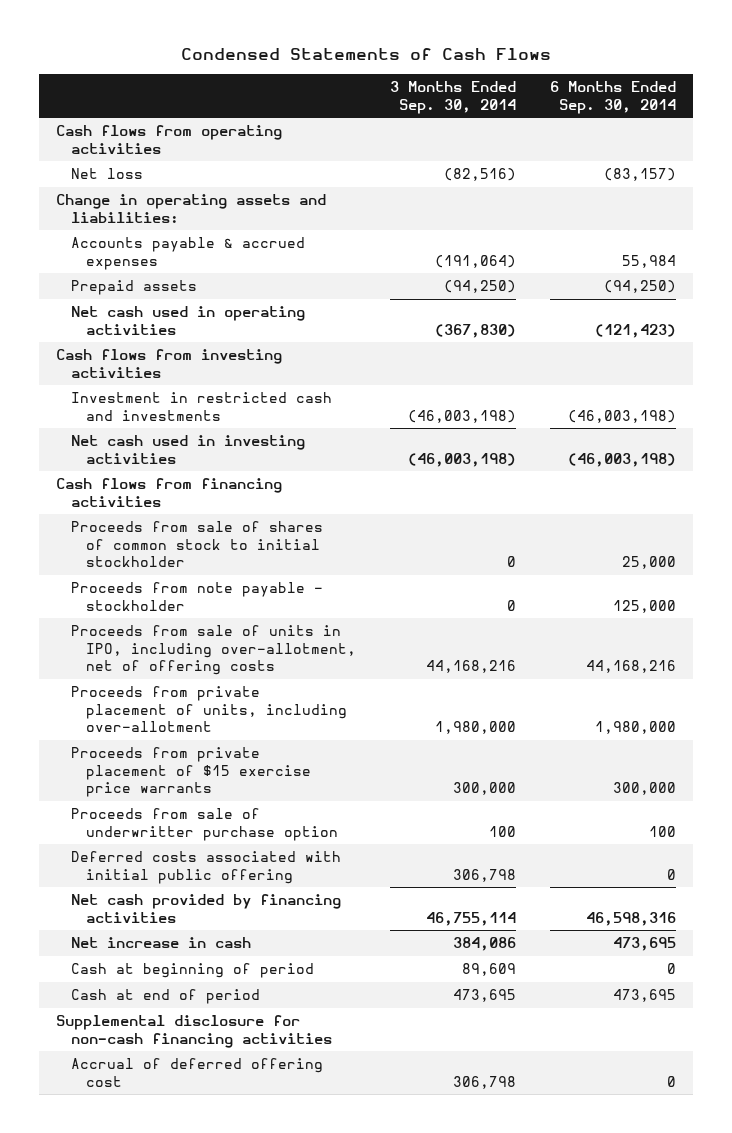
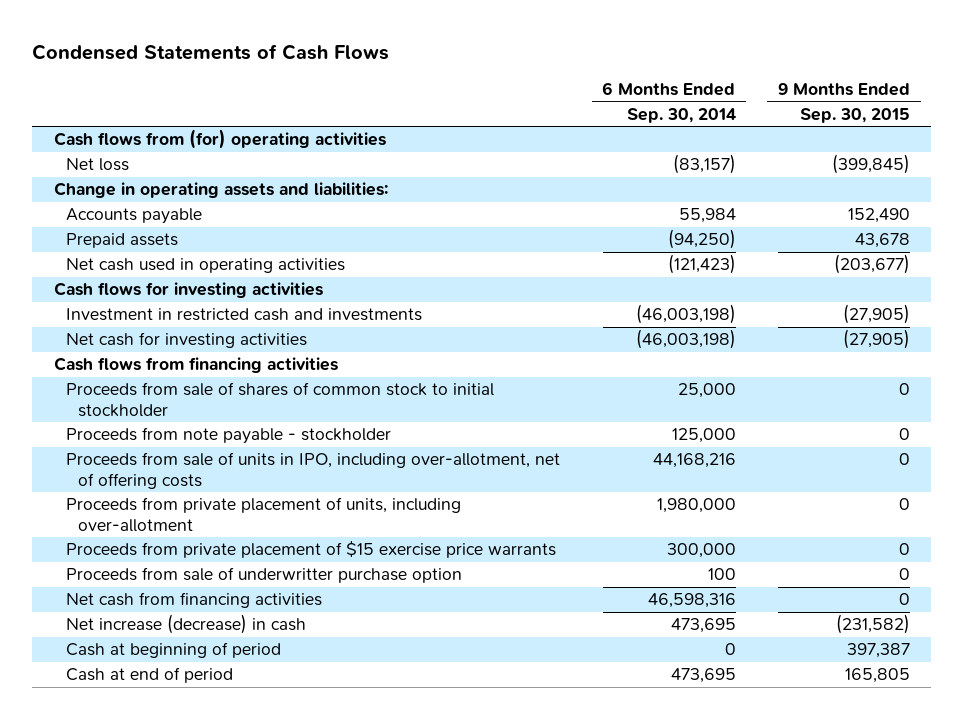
- | 3 Months Ended Sep. 30, 2014 | 6 Months Ended Sep. 30, 2014
+ | 6 Months Ended Sep. 30, 2014 | 9 Months Ended Sep. 30, 2015
- Cash flows from operating activities
+ Cash flows from (for) operating activities
- Accounts payable & accrued expenses | (191,064) | 55,984
+ Accounts payable | 55,984 | 152,490
- Cash flows from investing activities
+ Cash flows for investing activities
- Net cash used in investing activities | (46,003,198) | (46,003,198)
+ Net cash for investing activities | (46,003,198) | (27,905)
- Deferred costs associated with initial public offering | 306,798 | 0
- Net cash provided by financing activities | 46,755,114 | 46,598,316
- Net increase in cash | 384,086 | 473,695
+ Net cash from financing activities | 46,598,316 | 0
+ Net increase (decrease) in cash | 473,695 | (231,582)
- Supplemental disclosure for non-cash financing activities
- Accrual of deferred offering cost | 306,798 | 0

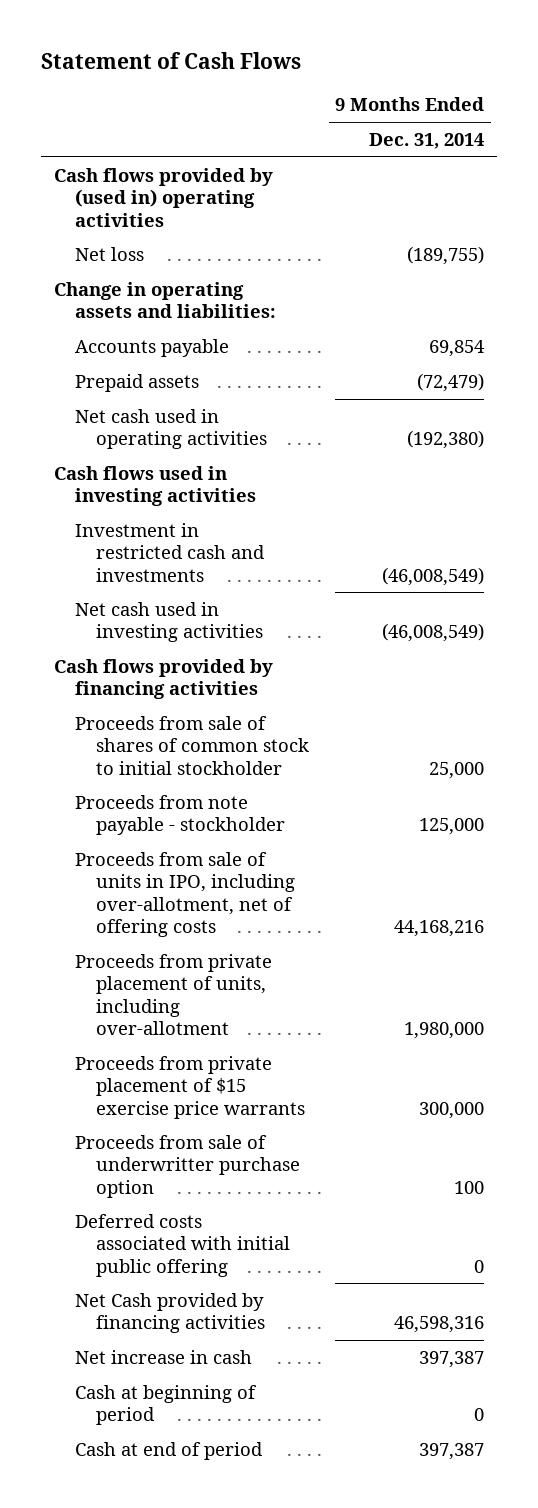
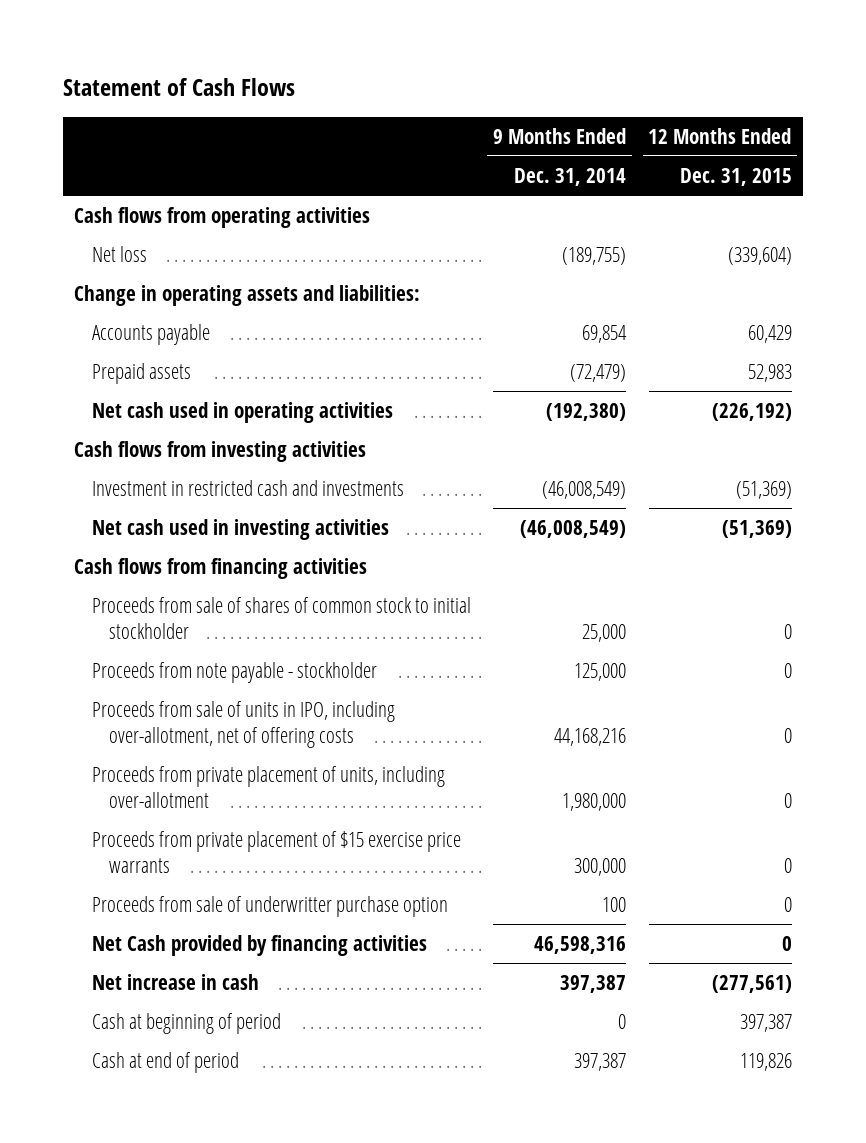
- | 9 Months Ended Dec. 31, 2014
+ | 9 Months Ended Dec. 31, 2014 | 12 Months Ended Dec. 31, 2015
- Cash flows provided by (used in) operating activities
+ Cash flows from operating activities
- Cash flows used in investing activities
+ Cash flows from investing activities
- Cash flows provided by financing activities
+ Cash flows from financing activities
- Deferred costs associated with initial public offering | 0

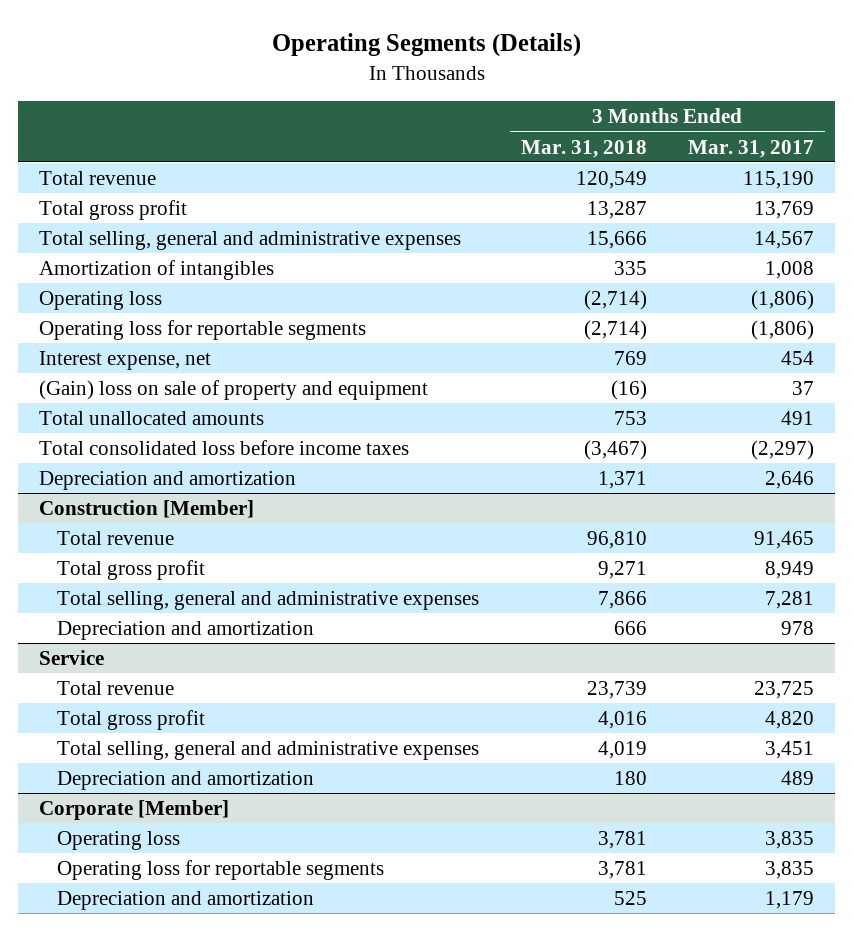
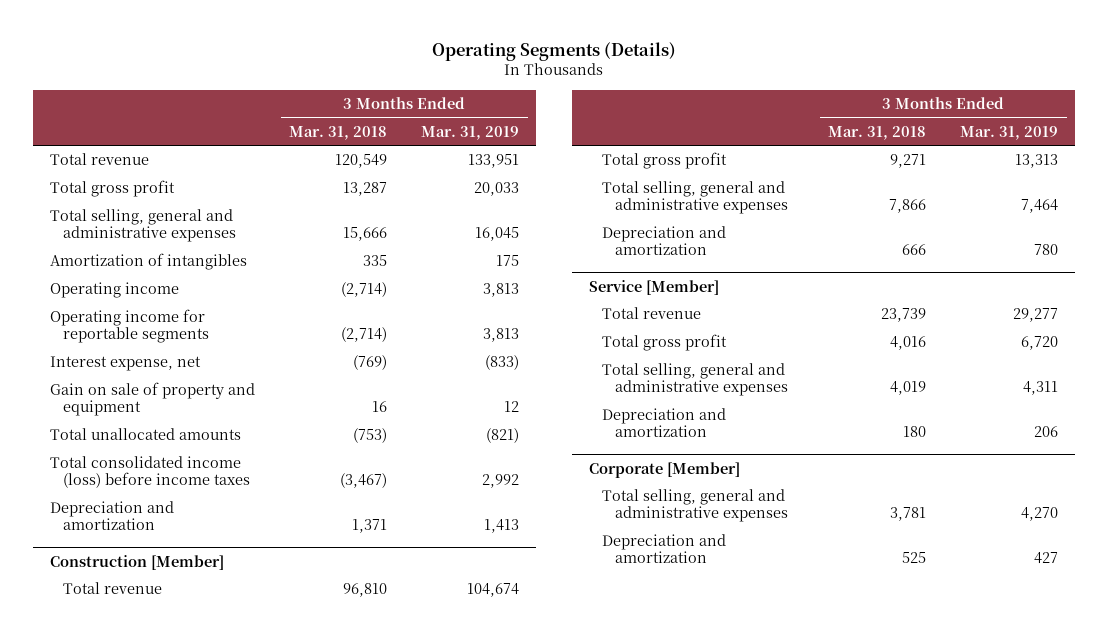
- | 3 Months Ended Mar. 31, 2018 | 3 Months Ended Mar. 31, 2017
+ | 3 Months Ended Mar. 31, 2018 | 3 Months Ended Mar. 31, 2019
- Operating loss | (2,714) | (1,806)
- Operating loss for reportable segments | (2,714) | (1,806)
- Interest expense, net | 769 | 454
- (Gain) loss on sale of property and equipment | (16) | 37
- Total unallocated amounts | 753 | 491
- Total consolidated loss before income taxes | (3,467) | (2,297)
+ Operating income | (2,714) | 3,813
+ Operating income for reportable segments | (2,714) | 3,813
+ Interest expense, net | (769) | (833)
+ Gain on sale of property and equipment | 16 | 12
+ Total unallocated amounts | (753) | (821)
+ Total consolidated income (loss) before income taxes | (3,467) | 2,992
- Service
+ Service [Member]
@ Corporate [Member]
- Operating loss | 3,781 | 3,835
- Operating loss for reportable segments | 3,781 | 3,835
+ Total selling, general and administrative expenses | 3,781 | 4,270

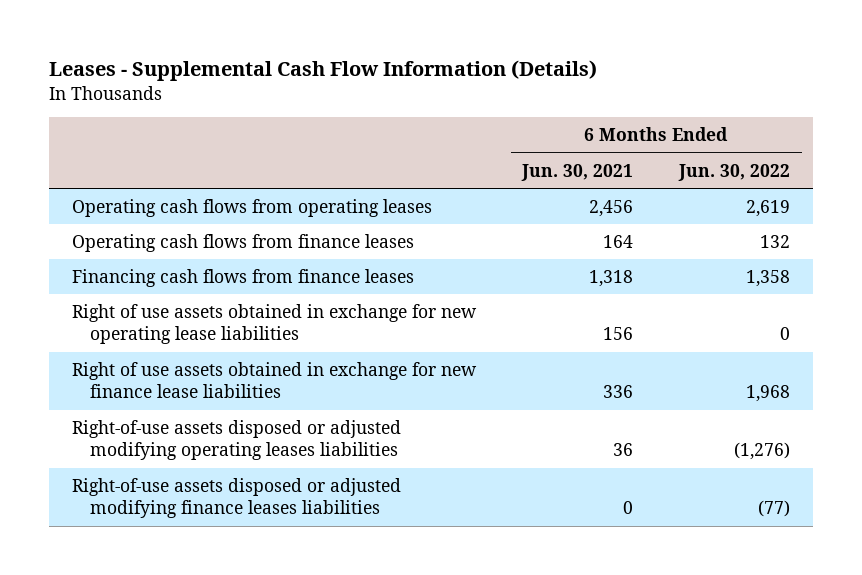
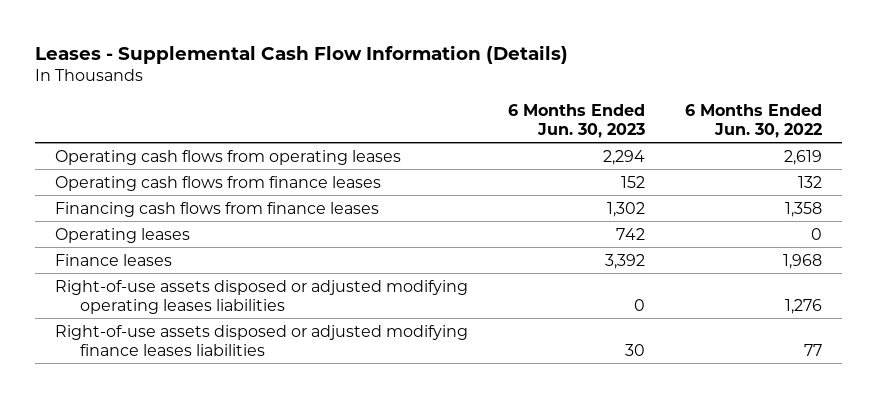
- | 6 Months Ended Jun. 30, 2021 | 6 Months Ended Jun. 30, 2022
+ | 6 Months Ended Jun. 30, 2023 | 6 Months Ended Jun. 30, 2022
- Right of use assets obtained in exchange for new operating lease liabilities | 156 | 0
- Right of use assets obtained in exchange for new finance lease liabilities | 336 | 1,968
- Right-of-use assets disposed or adjusted modifying operating leases liabilities | 36 | (1,276)
- Right-of-use assets disposed or adjusted modifying finance leases liabilities | 0 | (77)
+ Operating leases | 742 | 0
+ Finance leases | 3,392 | 1,968
+ Right-of-use assets disposed or adjusted modifying operating leases liabilities | 0 | 1,276
+ Right-of-use assets disposed or adjusted modifying finance leases liabilities | 30 | 77

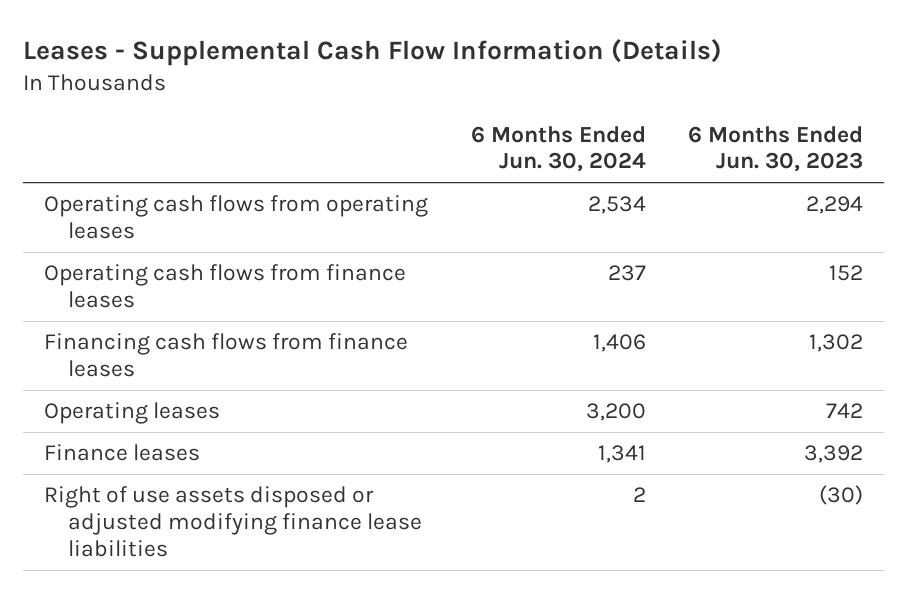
- | 6 Months Ended Jun. 30, 2023 | 6 Months Ended Jun. 30, 2022
+ | 6 Months Ended Jun. 30, 2024 | 6 Months Ended Jun. 30, 2023
- Right-of-use assets disposed or adjusted modifying operating leases liabilities | 0 | 1,276
- Right-of-use assets disposed or adjusted modifying finance leases liabilities | 30 | 77
+ Right of use assets disposed or adjusted modifying finance lease liabilities | 2 | (30)

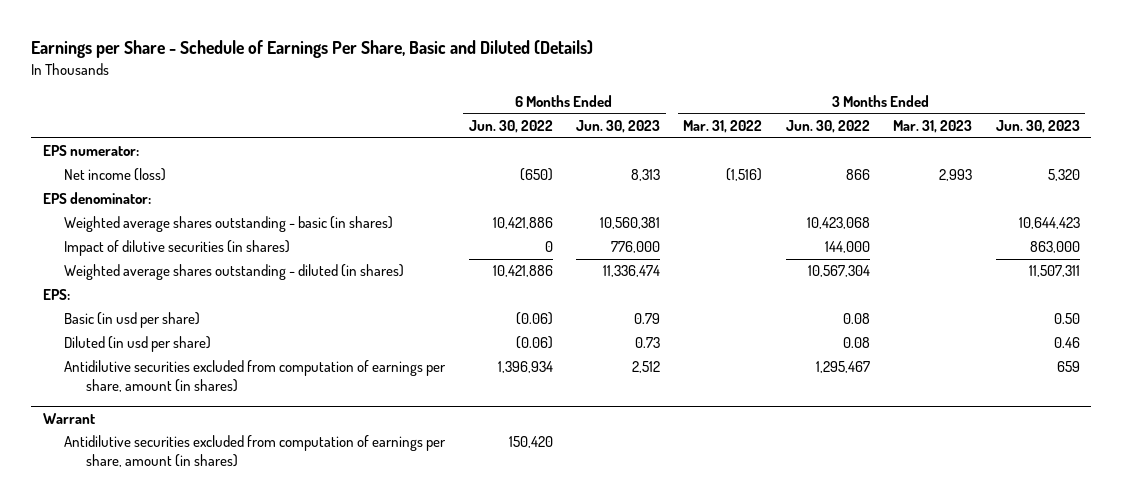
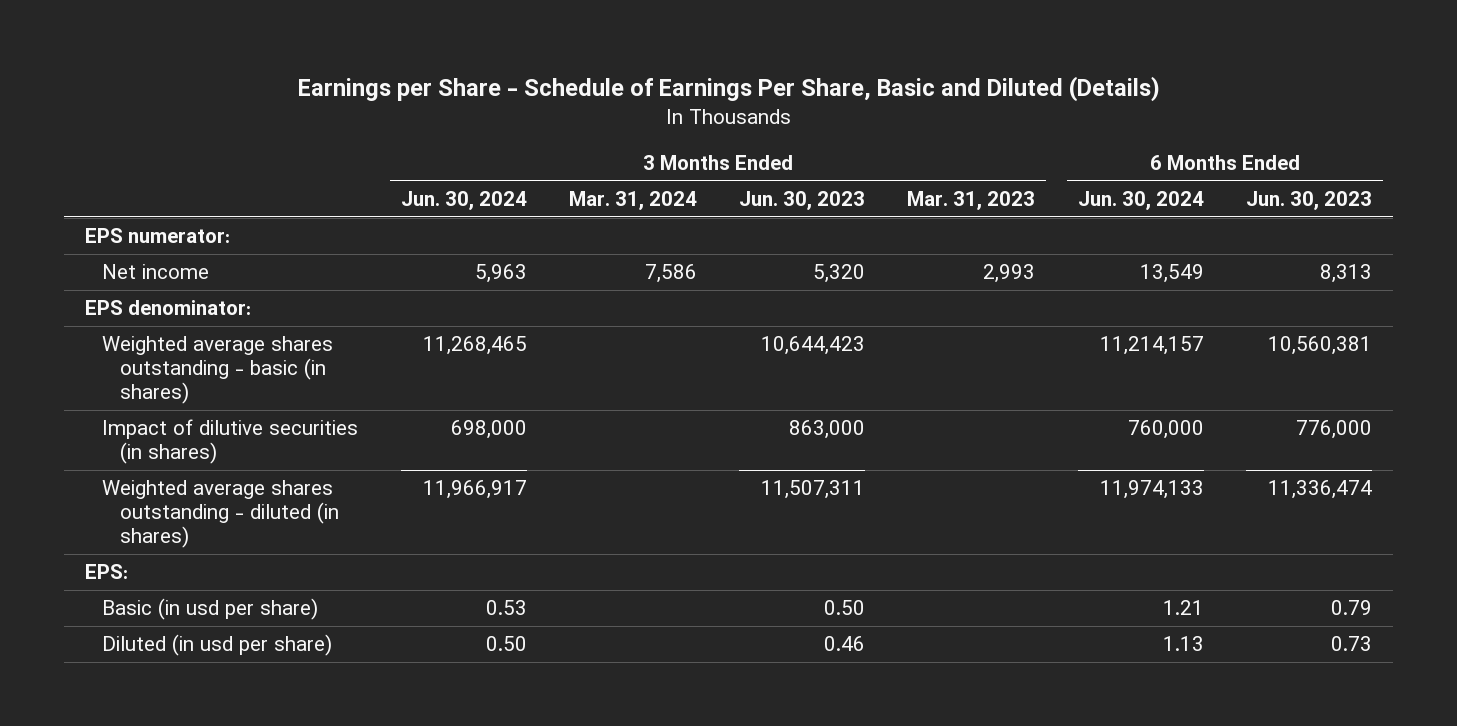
- | 6 Months Ended Jun. 30, 2022 | 6 Months Ended Jun. 30, 2023 | 3 Months Ended Mar. 31, 2022 | 3 Months Ended Jun. 30, 2022 | 3 Months Ended Mar. 31, 2023 | 3 Months Ended Jun. 30, 2023
+ | 3 Months Ended Jun. 30, 2024 | 3 Months Ended Mar. 31, 2024 | 3 Months Ended Jun. 30, 2023 | 3 Months Ended Mar. 31, 2023 | 6 Months Ended Jun. 30, 2024 | 6 Months Ended Jun. 30, 2023
- Net income (loss) | (650) | 8,313 | (1,516) | 866 | 2,993 | 5,320
+ Net income | 5,963 | 7,586 | 5,320 | 2,993 | 13,549 | 8,313
- Antidilutive securities excluded from computation of earnings per share, amount (in shares) | 1,396,934 | 2,512 | | 1,295,467 | | 659
- Warrant
- Antidilutive securities excluded from computation of earnings per share, amount (in shares) | 150,420 | | | | |

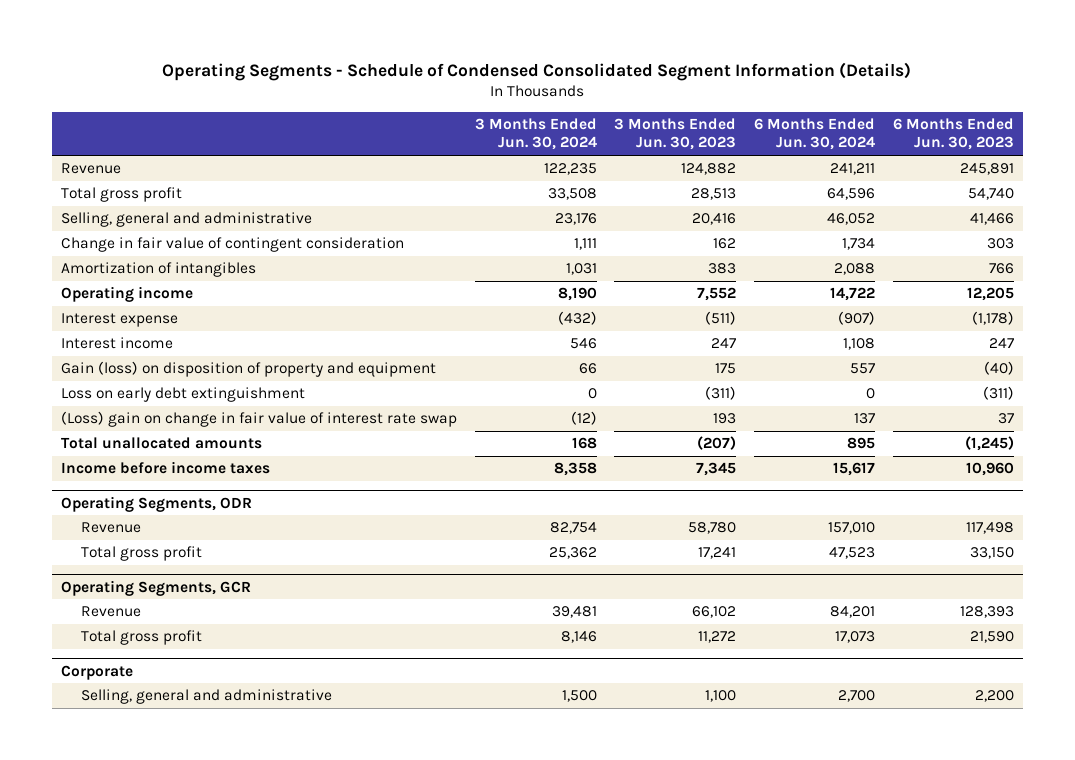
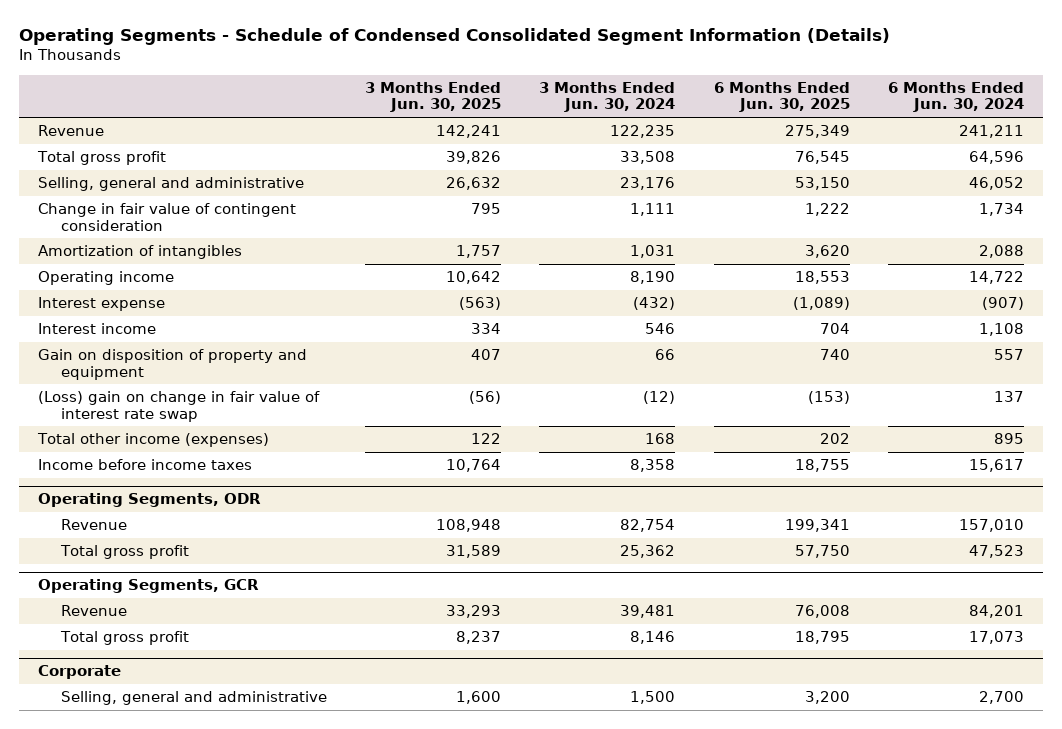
- | 3 Months Ended Jun. 30, 2024 | 3 Months Ended Jun. 30, 2023 | 6 Months Ended Jun. 30, 2024 | 6 Months Ended Jun. 30, 2023
+ | 3 Months Ended Jun. 30, 2025 | 3 Months Ended Jun. 30, 2024 | 6 Months Ended Jun. 30, 2025 | 6 Months Ended Jun. 30, 2024
- Gain (loss) on disposition of property and equipment | 66 | 175 | 557 | (40)
- Loss on early debt extinguishment | 0 | (311) | 0 | (311)
+ Gain on disposition of property and equipment | 407 | 66 | 740 | 557
- Total unallocated amounts | 168 | (207) | 895 | (1,245)
+ Total other income (expenses) | 122 | 168 | 202 | 895

